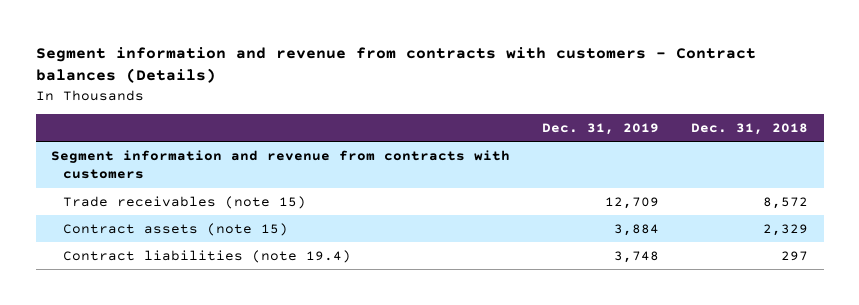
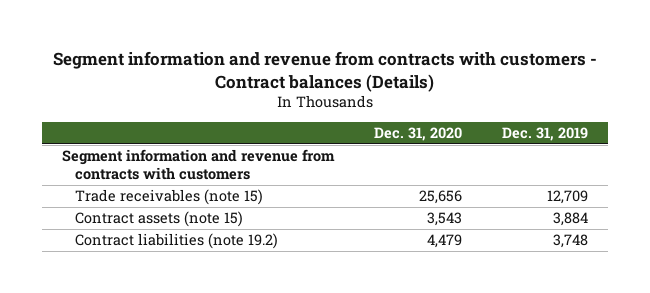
- | Dec. 31, 2019 | Dec. 31, 2018
+ | Dec. 31, 2020 | Dec. 31, 2019
- Contract liabilities (note 19.4) | 3,748 | 297
+ Contract liabilities (note 19.2) | 4,479 | 3,748

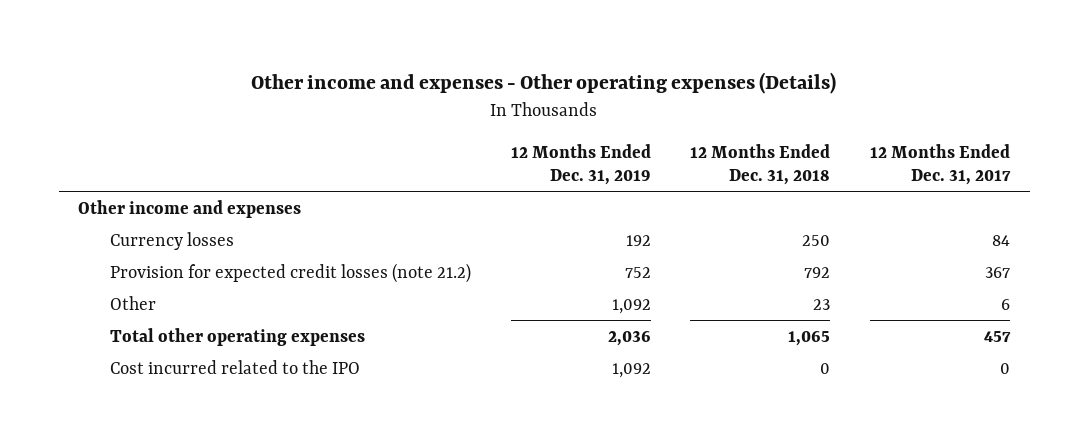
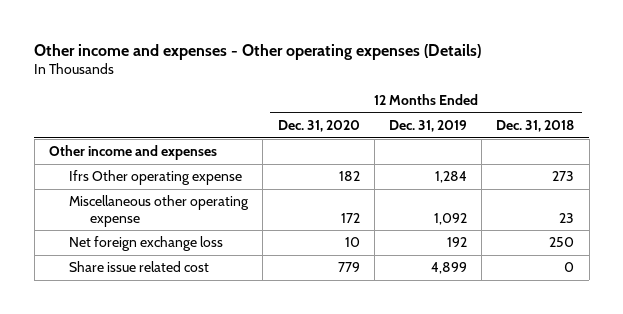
- | 12 Months Ended Dec. 31, 2019 | 12 Months Ended Dec. 31, 2018 | 12 Months Ended Dec. 31, 2017
+ | 12 Months Ended Dec. 31, 2020 | 12 Months Ended Dec. 31, 2019 | 12 Months Ended Dec. 31, 2018
- Currency losses | 192 | 250 | 84
- Provision for expected credit losses (note 21.2) | 752 | 792 | 367
- Other | 1,092 | 23 | 6
- Total other operating expenses | 2,036 | 1,065 | 457
- Cost incurred related to the IPO | 1,092 | 0 | 0
+ Ifrs Other operating expense | 182 | 1,284 | 273
+ Miscellaneous other operating expense | 172 | 1,092 | 23
+ Net foreign exchange loss | 10 | 192 | 250
+ Share issue related cost | 779 | 4,899 | 0

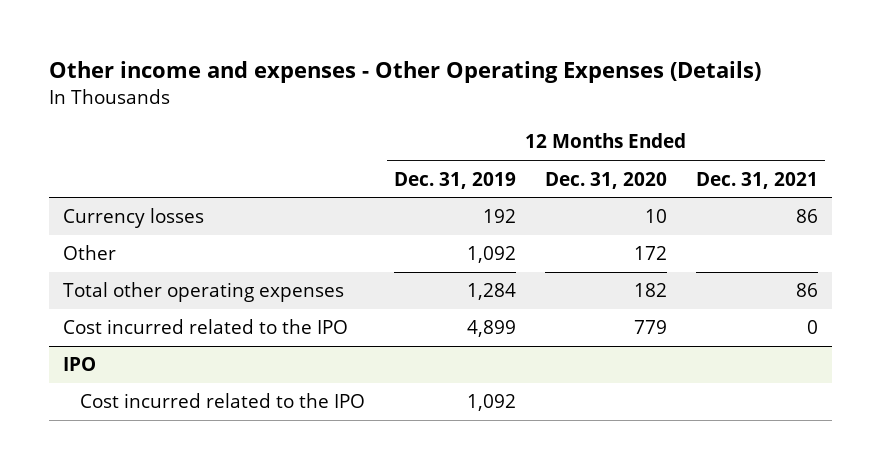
- Other income and expenses - Other operating expenses (Details)
+ Other income and expenses - Other Operating Expenses (Details)
- | 12 Months Ended Dec. 31, 2020 | 12 Months Ended Dec. 31, 2019 | 12 Months Ended Dec. 31, 2018
+ | 12 Months Ended Dec. 31, 2019 | 12 Months Ended Dec. 31, 2020 | 12 Months Ended Dec. 31, 2021
- Other income and expenses
- Ifrs Other operating expense | 182 | 1,284 | 273
- Miscellaneous other operating expense | 172 | 1,092 | 23
- Net foreign exchange loss | 10 | 192 | 250
- Share issue related cost | 779 | 4,899 | 0
+ Currency losses | 192 | 10 | 86
+ Other | 1,092 | 172 |
+ Total other operating expenses | 1,284 | 182 | 86
+ Cost incurred related to the IPO | 4,899 | 779 | 0
+ IPO
+ Cost incurred related to the IPO | 1,092 | |

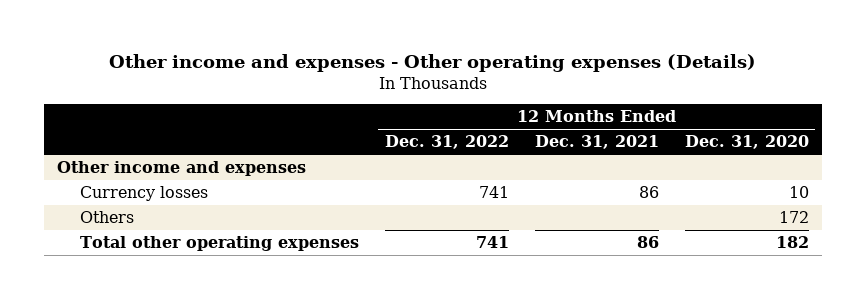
- Other income and expenses - Other Operating Expenses (Details)
+ Other income and expenses - Other operating expenses (Details)
- | 12 Months Ended Dec. 31, 2019 | 12 Months Ended Dec. 31, 2020 | 12 Months Ended Dec. 31, 2021
+ | 12 Months Ended Dec. 31, 2022 | 12 Months Ended Dec. 31, 2021 | 12 Months Ended Dec. 31, 2020
+ Other income and expenses
- Other | 1,092 | 172 |
+ Others | | | 172
- Cost incurred related to the IPO | 4,899 | 779 | 0
- IPO
- Cost incurred related to the IPO | 1,092 | |

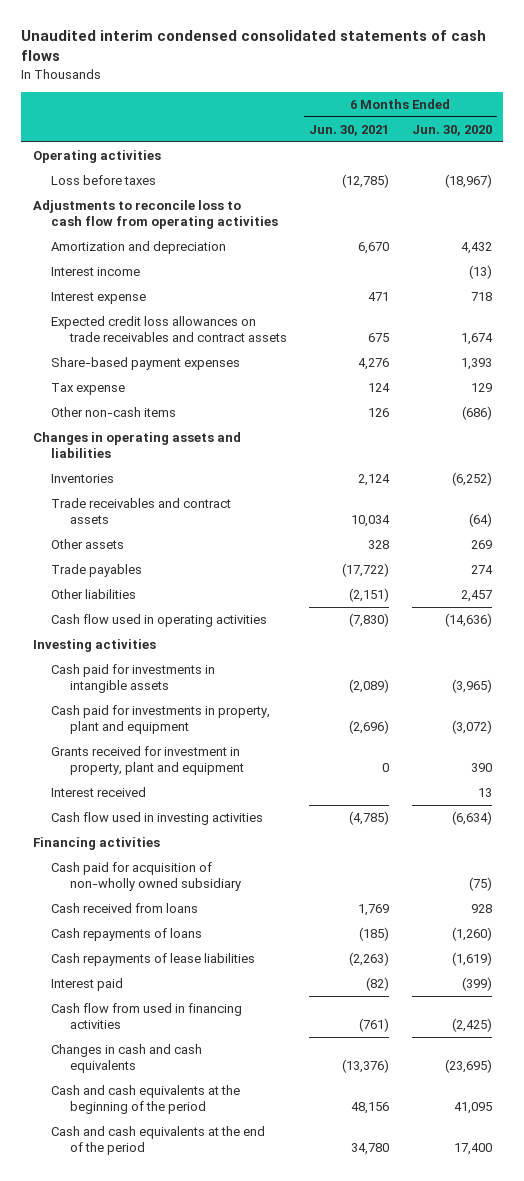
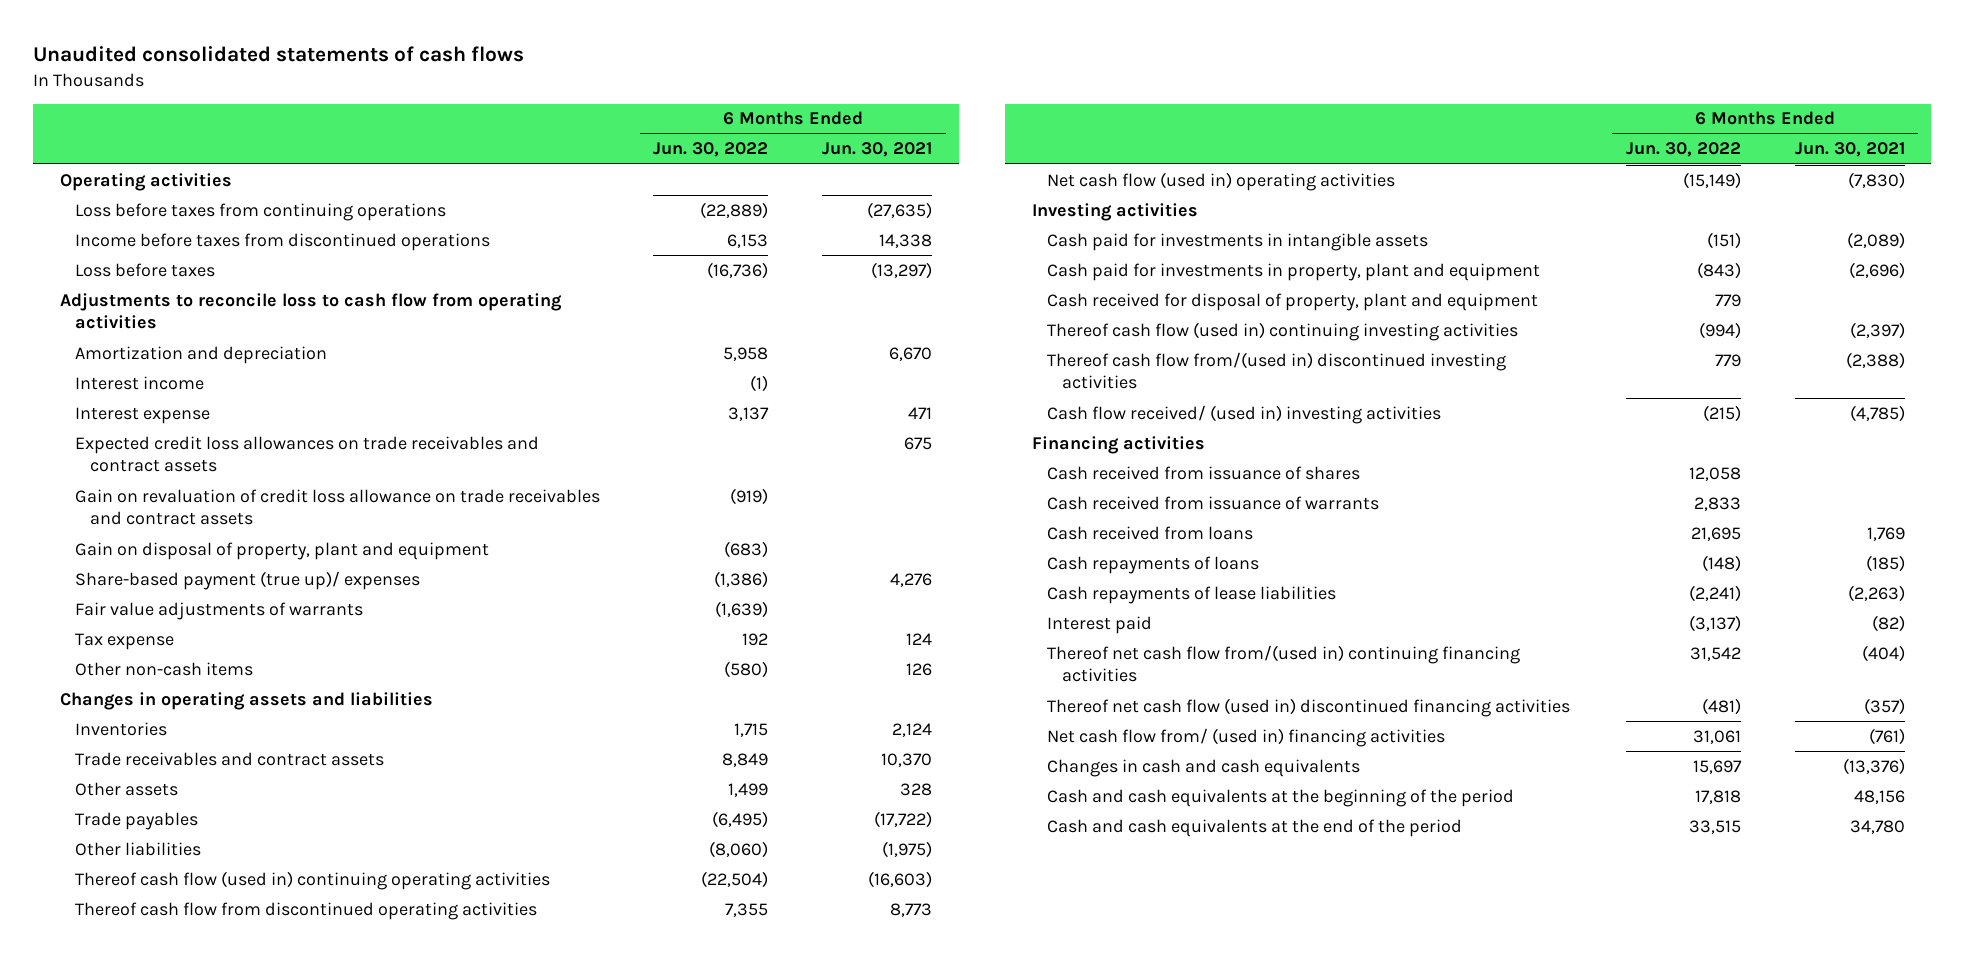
- Unaudited interim condensed consolidated statements of cash flows
+ Unaudited consolidated statements of cash flows
- | 6 Months Ended Jun. 30, 2021 | 6 Months Ended Jun. 30, 2020
+ | 6 Months Ended Jun. 30, 2022 | 6 Months Ended Jun. 30, 2021
- Loss before taxes | (12,785) | (18,967)
+ Loss before taxes from continuing operations | (22,889) | (27,635)
+ Income before taxes from discontinued operations | 6,153 | 14,338
+ Loss before taxes | (16,736) | (13,297)
- Share-based payment expenses | 4,276 | 1,393
+ Gain on revaluation of credit loss allowance on trade receivables and contract assets | (919) |
+ Gain on disposal of property, plant and equipment | (683) |
+ Share-based payment (true up)/ expenses | (1,386) | 4,276
+ Fair value adjustments of warrants | (1,639) |
- Trade receivables and contract assets | 10,034 | (64)
+ Trade receivables and contract assets | 8,849 | 10,370
- Other liabilities | (2,151) | 2,457
- Cash flow used in operating activities | (7,830) | (14,636)
+ Other liabilities | (8,060) | (1,975)
+ Thereof cash flow (used in) continuing operating activities | (22,504) | (16,603)
+ Thereof cash flow from discontinued operating activities | 7,355 | 8,773
+ Net cash flow (used in) operating activities | (15,149) | (7,830)
- Grants received for investment in property, plant and equipment | 0 | 390
- Interest received | | 13
- Cash flow used in investing activities | (4,785) | (6,634)
+ Cash received for disposal of property, plant and equipment | 779 |
+ Thereof cash flow (used in) continuing investing activities | (994) | (2,397)
+ Thereof cash flow from/(used in) discontinued investing activities | 779 | (2,388)
+ Cash flow received/ (used in) investing activities | (215) | (4,785)
- Cash paid for acquisition of non-wholly owned subsidiary | | (75)
+ Cash received from issuance of shares | 12,058 |
+ Cash received from issuance of warrants | 2,833 |
- Cash flow from used in financing activities | (761) | (2,425)
+ Thereof net cash flow from/(used in) continuing financing activities | 31,542 | (404)
+ Thereof net cash flow (used in) discontinued financing activities | (481) | (357)
+ Net cash flow from/ (used in) financing activities | 31,061 | (761)

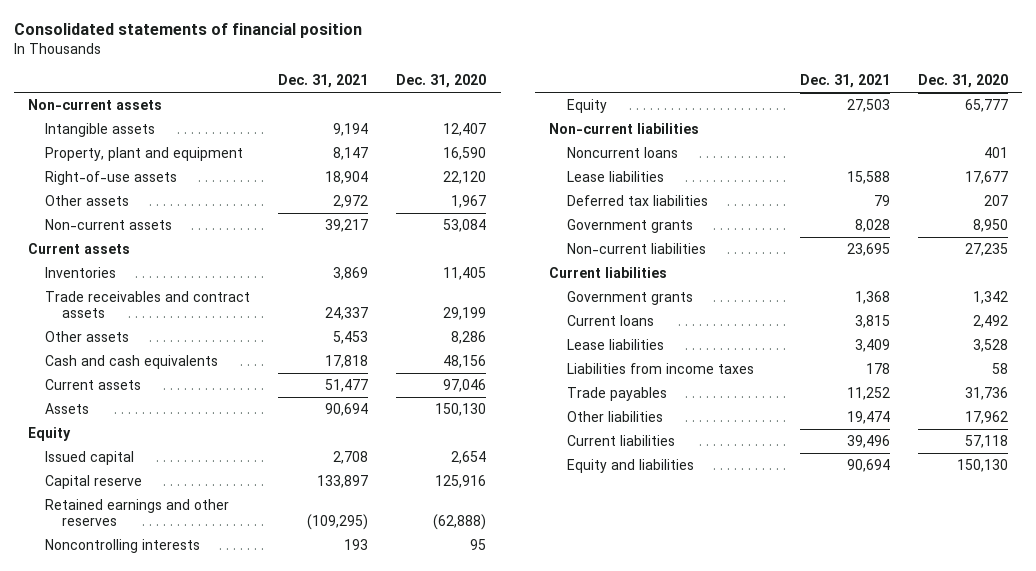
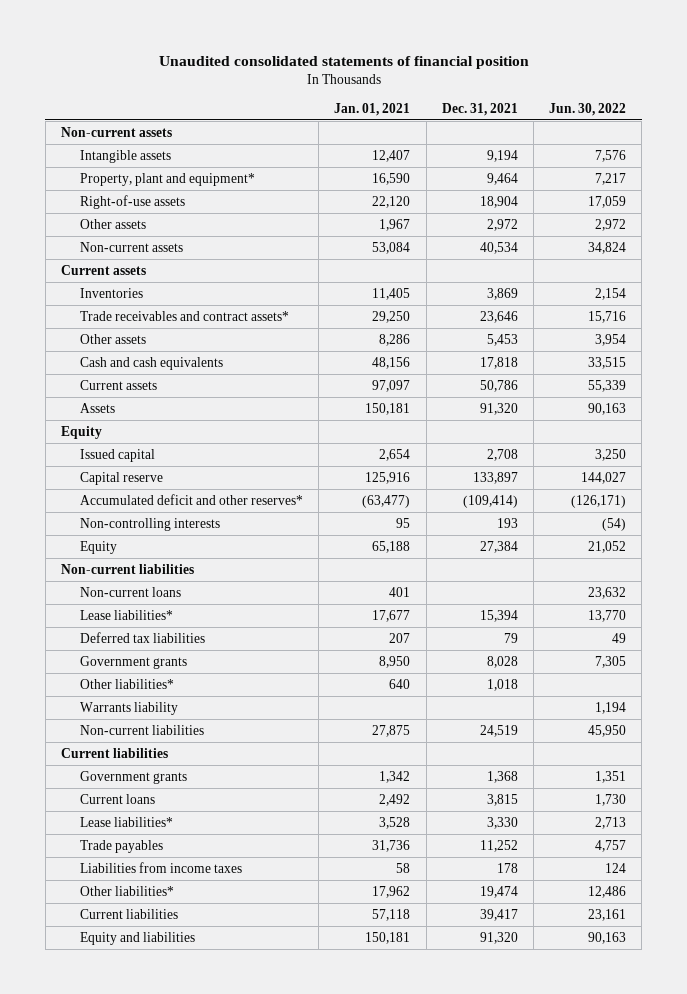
- Consolidated statements of financial position
+ Unaudited consolidated statements of financial position
- | Dec. 31, 2021 | Dec. 31, 2020
+ | Jan. 01, 2021 | Dec. 31, 2021 | Jun. 30, 2022
- Property, plant and equipment | 8,147 | 16,590
+ Property, plant and equipment* | 16,590 | 9,464 | 7,217
- Non-current assets | 39,217 | 53,084
+ Non-current assets | 53,084 | 40,534 | 34,824
- Trade receivables and contract assets | 24,337 | 29,199
+ Trade receivables and contract assets* | 29,250 | 23,646 | 15,716
- Current assets | 51,477 | 97,046
- Assets | 90,694 | 150,130
+ Current assets | 97,097 | 50,786 | 55,339
+ Assets | 150,181 | 91,320 | 90,163
- Retained earnings and other reserves | (109,295) | (62,888)
- Noncontrolling interests | 193 | 95
- Equity | 27,503 | 65,777
+ Accumulated deficit and other reserves* | (63,477) | (109,414) | (126,171)
+ Non-controlling interests | 95 | 193 | (54)
+ Equity | 65,188 | 27,384 | 21,052
- Noncurrent loans | | 401
- Lease liabilities | 15,588 | 17,677
+ Non-current loans | 401 | | 23,632
+ Lease liabilities* | 17,677 | 15,394 | 13,770
- Non-current liabilities | 23,695 | 27,235
+ Other liabilities* | 640 | 1,018 |
+ Warrants liability | | | 1,194
+ Non-current liabilities | 27,875 | 24,519 | 45,950
- Lease liabilities | 3,409 | 3,528
+ Lease liabilities* | 3,528 | 3,330 | 2,713
- Other liabilities | 19,474 | 17,962
- Current liabilities | 39,496 | 57,118
- Equity and liabilities | 90,694 | 150,130
moved down: Liabilities from income taxes | 58 | 178 | 124
+ Other liabilities* | 17,962 | 19,474 | 12,486
+ Current liabilities | 57,118 | 39,417 | 23,161
+ Equity and liabilities | 150,181 | 91,320 | 90,163

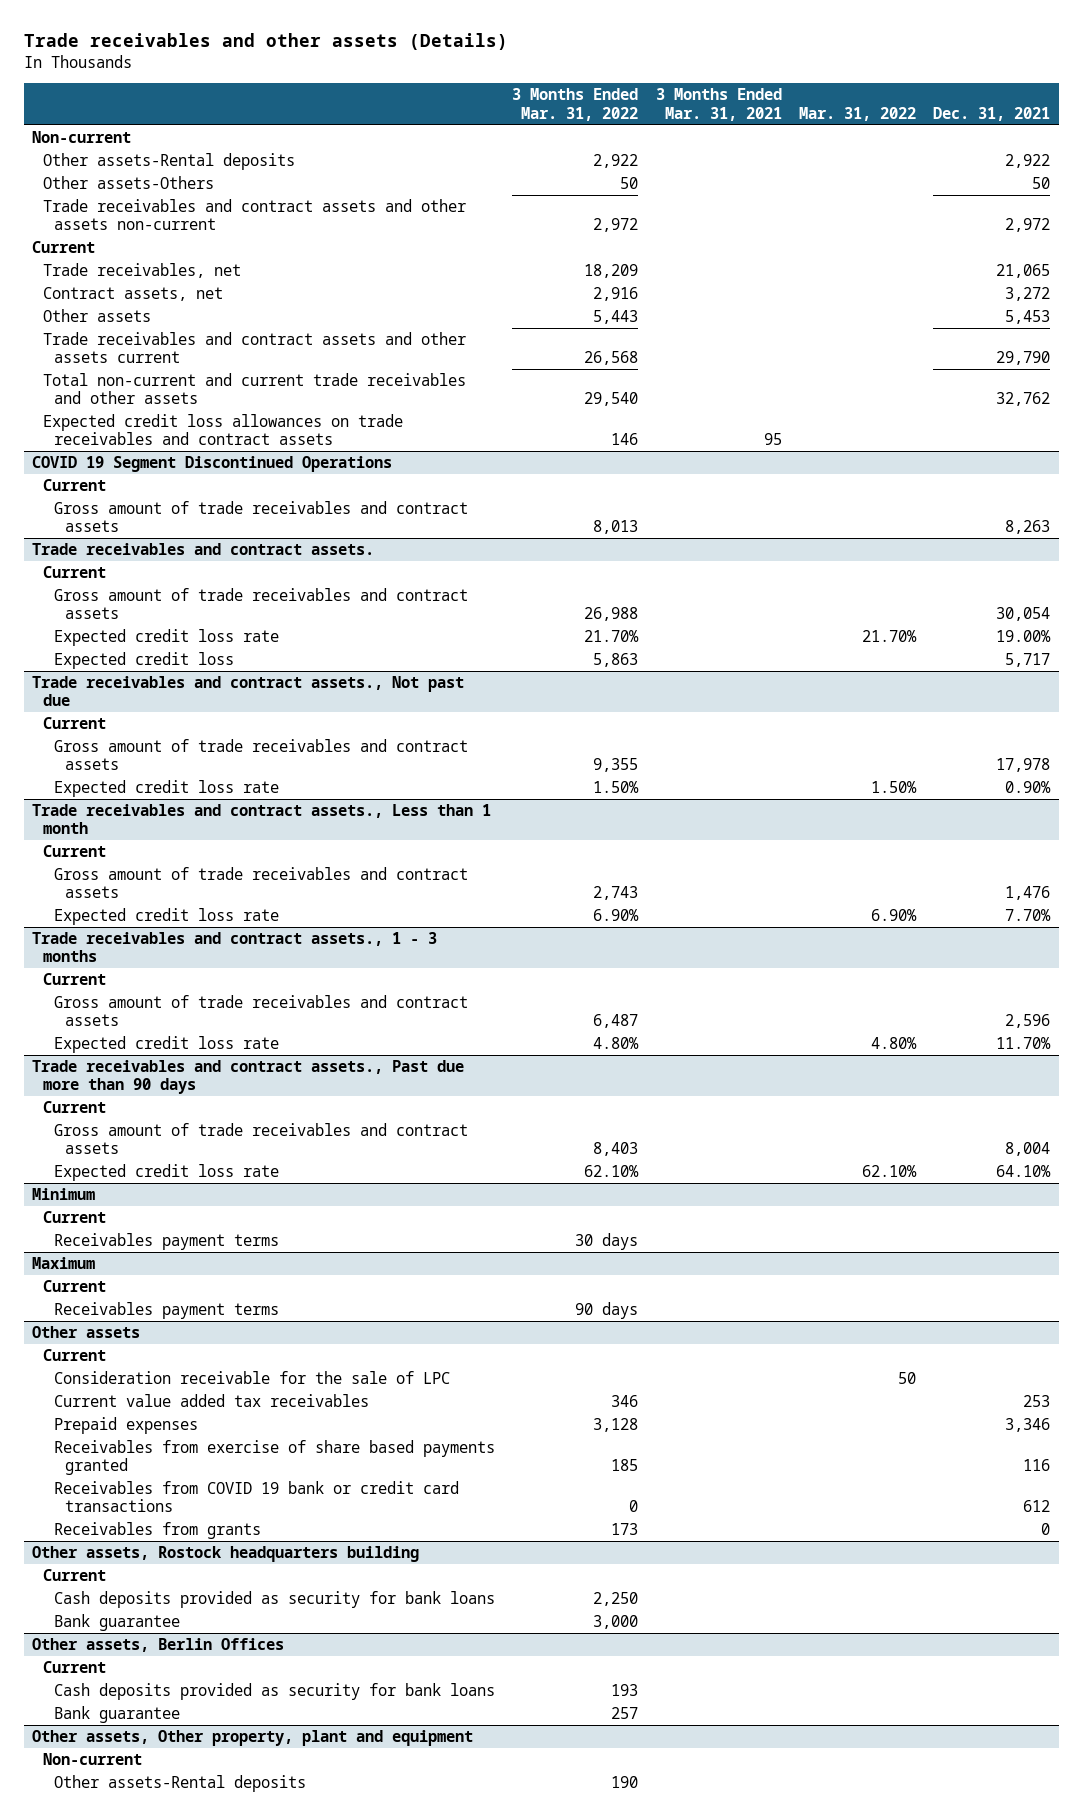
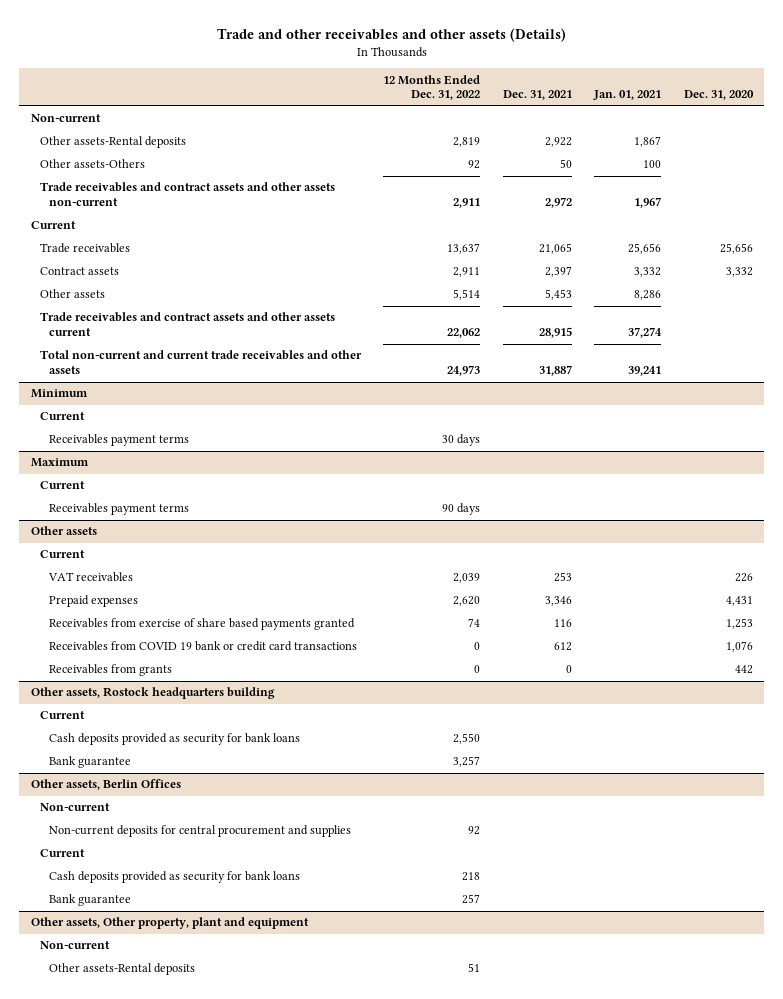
- Trade receivables and other assets (Details)
+ Trade and other receivables and other assets (Details)
- | 3 Months Ended Mar. 31, 2022 | 3 Months Ended Mar. 31, 2021 | Mar. 31, 2022 | Dec. 31, 2021
+ | 12 Months Ended Dec. 31, 2022 | Dec. 31, 2021 | Jan. 01, 2021 | Dec. 31, 2020
- Trade receivables, net | 18,209 | | | 21,065
- Contract assets, net | 2,916 | | | 3,272
+ Trade receivables | 13,637 | 21,065 | 25,656 | 25,656
+ Contract assets | 2,911 | 2,397 | 3,332 | 3,332
- Trade receivables and contract assets and other assets current | 26,568 | | | 29,790
- Total non-current and current trade receivables and other assets | 29,540 | | | 32,762
- Expected credit loss allowances on trade receivables and contract assets | 146 | 95 | |
- COVID 19 Segment Discontinued Operations
- Current
- Gross amount of trade receivables and contract assets | 8,013 | | | 8,263
- Trade receivables and contract assets.
- Current
- Gross amount of trade receivables and contract assets | 26,988 | | | 30,054
- Expected credit loss rate | 21.70% | | 21.70% | 19.00%
- Expected credit loss | 5,863 | | | 5,717
- Trade receivables and contract assets., Not past due
- Current
- Gross amount of trade receivables and contract assets | 9,355 | | | 17,978
- Expected credit loss rate | 1.50% | | 1.50% | 0.90%
- Trade receivables and contract assets., Less than 1 month
- Current
- Gross amount of trade receivables and contract assets | 2,743 | | | 1,476
- Expected credit loss rate | 6.90% | | 6.90% | 7.70%
- Trade receivables and contract assets., 1 - 3 months
- Current
- Gross amount of trade receivables and contract assets | 6,487 | | | 2,596
- Expected credit loss rate | 4.80% | | 4.80% | 11.70%
- Trade receivables and contract assets., Past due more than 90 days
- Current
- Gross amount of trade receivables and contract assets | 8,403 | | | 8,004
- Expected credit loss rate | 62.10% | | 62.10% | 64.10%
+ Trade receivables and contract assets and other assets current | 22,062 | 28,915 | 37,274 |
+ Total non-current and current trade receivables and other assets | 24,973 | 31,887 | 39,241 |
@ Other assets
- Consideration receivable for the sale of LPC | | | 50 |
- Current value added tax receivables | 346 | | | 253
+ VAT receivables | 2,039 | 253 | | 226
@ Other assets, Berlin Offices
+ Non-current
+ Non-current deposits for central procurement and supplies | 92 | | |

